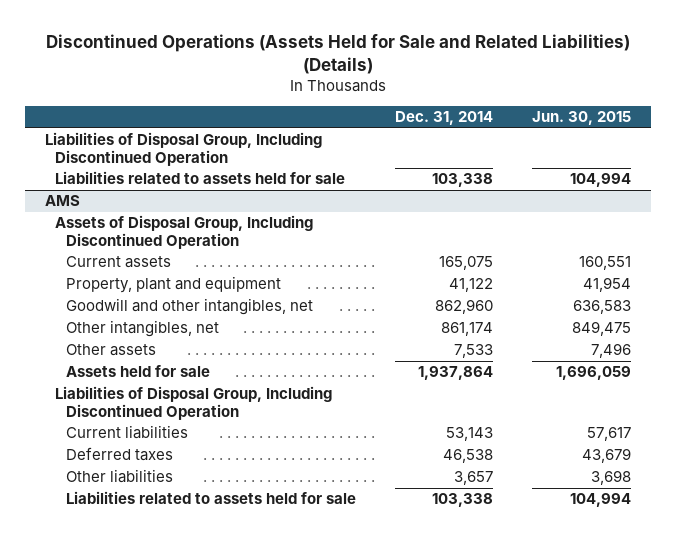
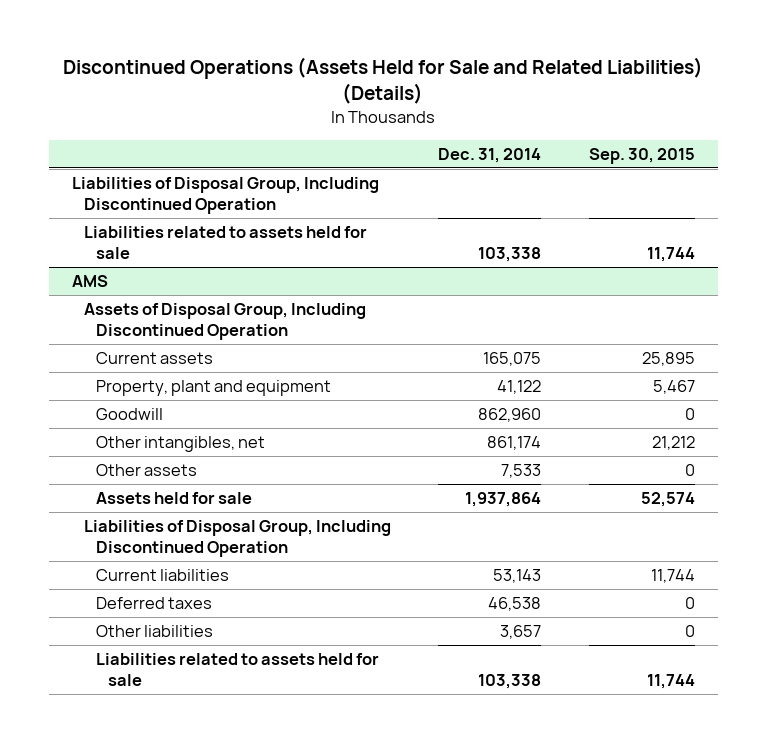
- | Dec. 31, 2014 | Jun. 30, 2015
+ | Dec. 31, 2014 | Sep. 30, 2015
@ AMS
- Goodwill and other intangibles, net | 862,960 | 636,583
+ Goodwill | 862,960 | 0

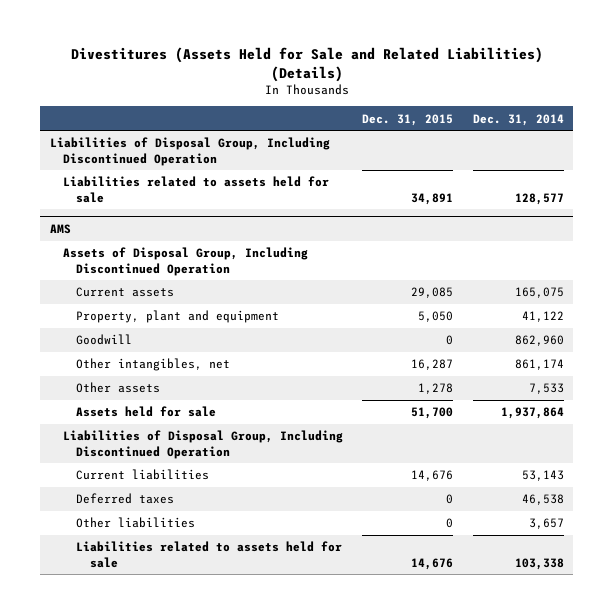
- Discontinued Operations (Assets Held for Sale and Related Liabilities) (Details)
+ Divestitures (Assets Held for Sale and Related Liabilities) (Details)
- | Dec. 31, 2014 | Sep. 30, 2015
+ | Dec. 31, 2015 | Dec. 31, 2014
- Liabilities related to assets held for sale | 103,338 | 11,744
+ Liabilities related to assets held for sale | 34,891 | 128,577

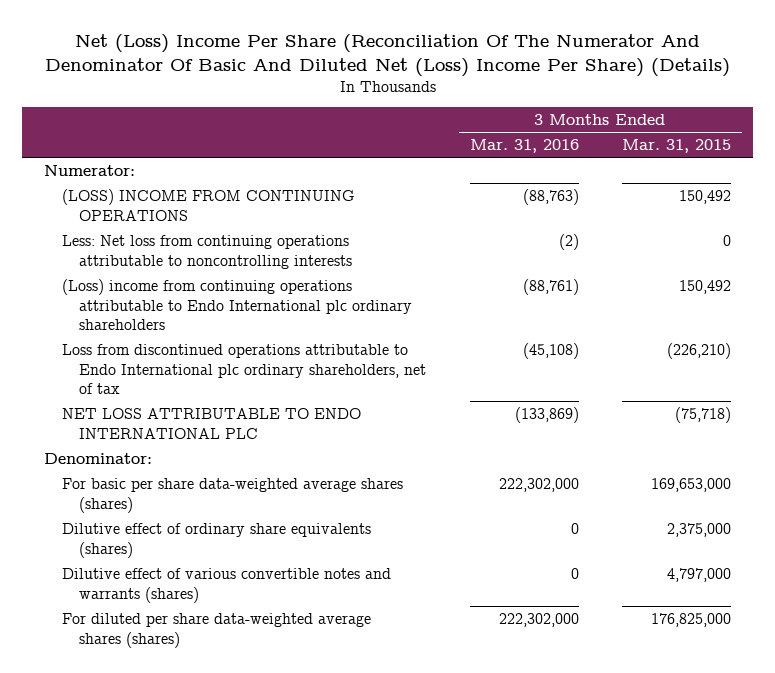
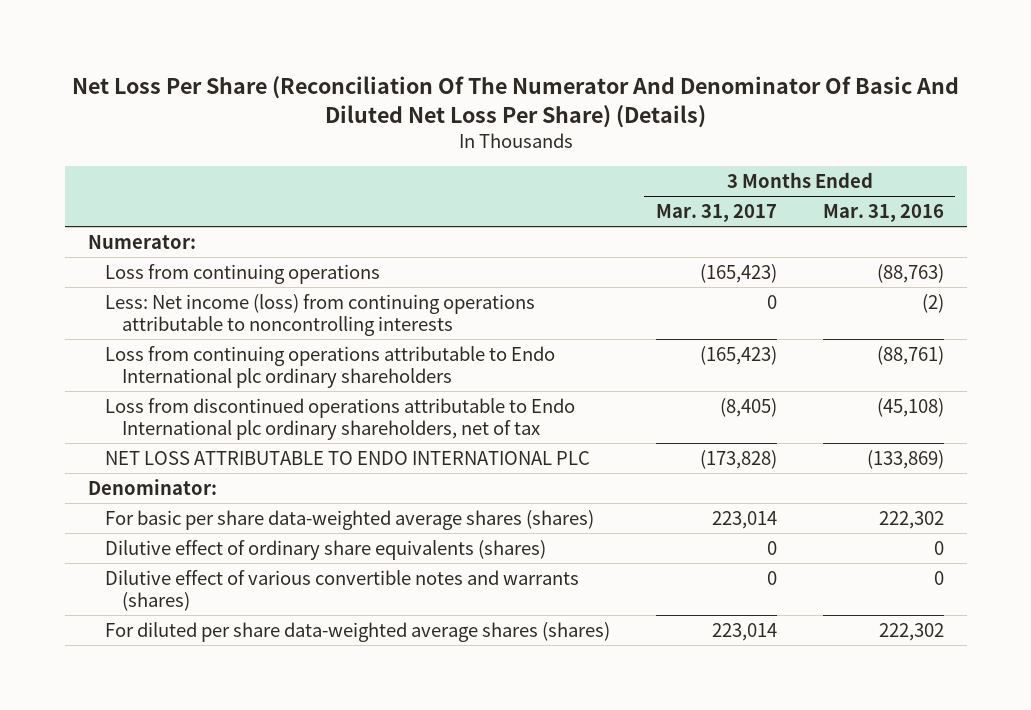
- Net (Loss) Income Per Share (Reconciliation Of The Numerator And Denominator Of Basic And Diluted Net (Loss) Income Per Share) (Details)
+ Net Loss Per Share (Reconciliation Of The Numerator And Denominator Of Basic And Diluted Net Loss Per Share) (Details)
- | 3 Months Ended Mar. 31, 2016 | 3 Months Ended Mar. 31, 2015
+ | 3 Months Ended Mar. 31, 2017 | 3 Months Ended Mar. 31, 2016
- (LOSS) INCOME FROM CONTINUING OPERATIONS | (88,763) | 150,492
- Less: Net loss from continuing operations attributable to noncontrolling interests | (2) | 0
- (Loss) income from continuing operations attributable to Endo International plc ordinary shareholders | (88,761) | 150,492
+ Loss from continuing operations | (165,423) | (88,763)
+ Less: Net income (loss) from continuing operations attributable to noncontrolling interests | 0 | (2)
+ Loss from continuing operations attributable to Endo International plc ordinary shareholders | (165,423) | (88,761)
- For basic per share data-weighted average shares (shares) | 222,302,000 | 169,653,000
+ For basic per share data-weighted average shares (shares) | 223,014 | 222,302
- For diluted per share data-weighted average shares (shares) | 222,302,000 | 176,825,000
+ For diluted per share data-weighted average shares (shares) | 223,014 | 222,302

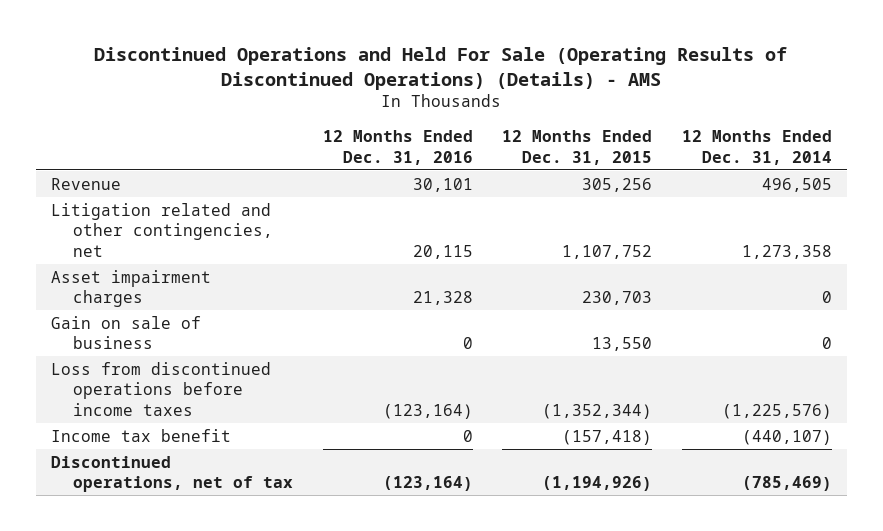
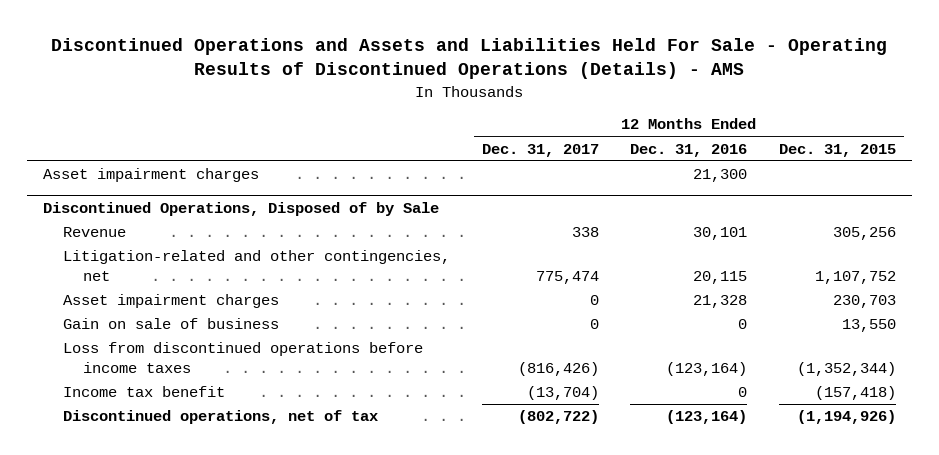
- Discontinued Operations and Held For Sale (Operating Results of Discontinued Operations) (Details) - AMS
+ Discontinued Operations and Assets and Liabilities Held For Sale - Operating Results of Discontinued Operations (Details) - AMS
- | 12 Months Ended Dec. 31, 2016 | 12 Months Ended Dec. 31, 2015 | 12 Months Ended Dec. 31, 2014
+ | 12 Months Ended Dec. 31, 2017 | 12 Months Ended Dec. 31, 2016 | 12 Months Ended Dec. 31, 2015
+ Asset impairment charges | | 21,300 |
+ Discontinued Operations, Disposed of by Sale
- Litigation related and other contingencies, net | 20,115 | 1,107,752 | 1,273,358
+ Litigation-related and other contingencies, net | 775,474 | 20,115 | 1,107,752

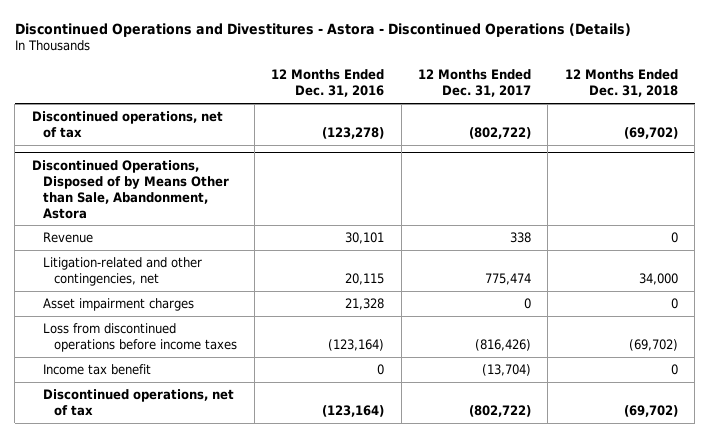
- Discontinued Operations and Assets and Liabilities Held For Sale - Operating Results of Discontinued Operations (Details) - AMS
+ Discontinued Operations and Divestitures - Astora - Discontinued Operations (Details)
- | 12 Months Ended Dec. 31, 2017 | 12 Months Ended Dec. 31, 2016 | 12 Months Ended Dec. 31, 2015
+ | 12 Months Ended Dec. 31, 2016 | 12 Months Ended Dec. 31, 2017 | 12 Months Ended Dec. 31, 2018
- Asset impairment charges | | 21,300 |
- Discontinued Operations, Disposed of by Sale
+ Discontinued operations, net of tax | (123,278) | (802,722) | (69,702)
+ Discontinued Operations, Disposed of by Means Other than Sale, Abandonment, Astora
- Gain on sale of business | 0 | 0 | 13,550

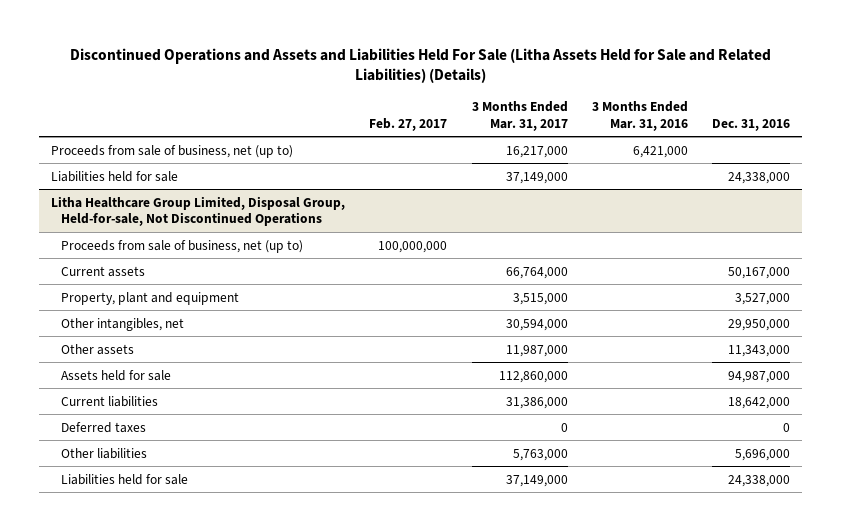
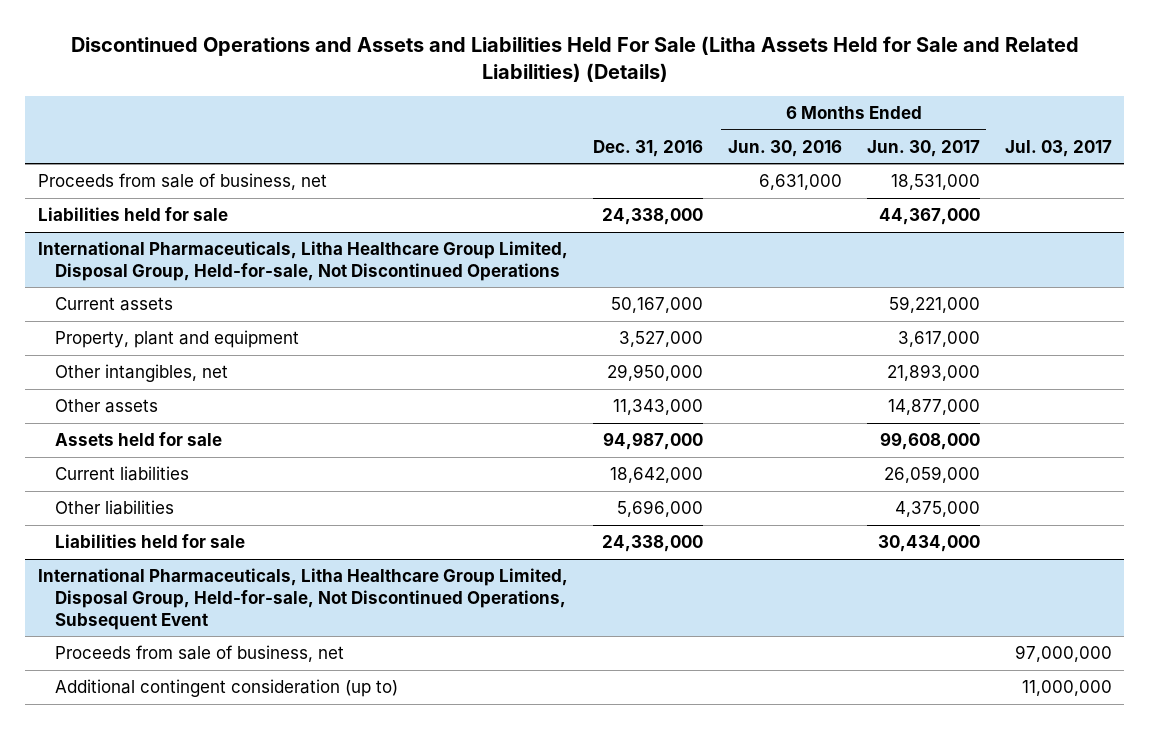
- | Feb. 27, 2017 | 3 Months Ended Mar. 31, 2017 | 3 Months Ended Mar. 31, 2016 | Dec. 31, 2016
+ | Dec. 31, 2016 | 6 Months Ended Jun. 30, 2016 | 6 Months Ended Jun. 30, 2017 | Jul. 03, 2017
- Proceeds from sale of business, net (up to) | | 16,217,000 | 6,421,000 |
+ Proceeds from sale of business, net | | 6,631,000 | 18,531,000 |
- Litha Healthcare Group Limited, Disposal Group, Held-for-sale, Not Discontinued Operations
- Proceeds from sale of business, net (up to) | 100,000,000 | | |
+ International Pharmaceuticals, Litha Healthcare Group Limited, Disposal Group, Held-for-sale, Not Discontinued Operations
- Deferred taxes | | 0 | | 0
+ International Pharmaceuticals, Litha Healthcare Group Limited, Disposal Group, Held-for-sale, Not Discontinued Operations, Subsequent Event
+ Proceeds from sale of business, net | | | | 97,000,000
+ Additional contingent consideration (up to) | | | | 11,000,000

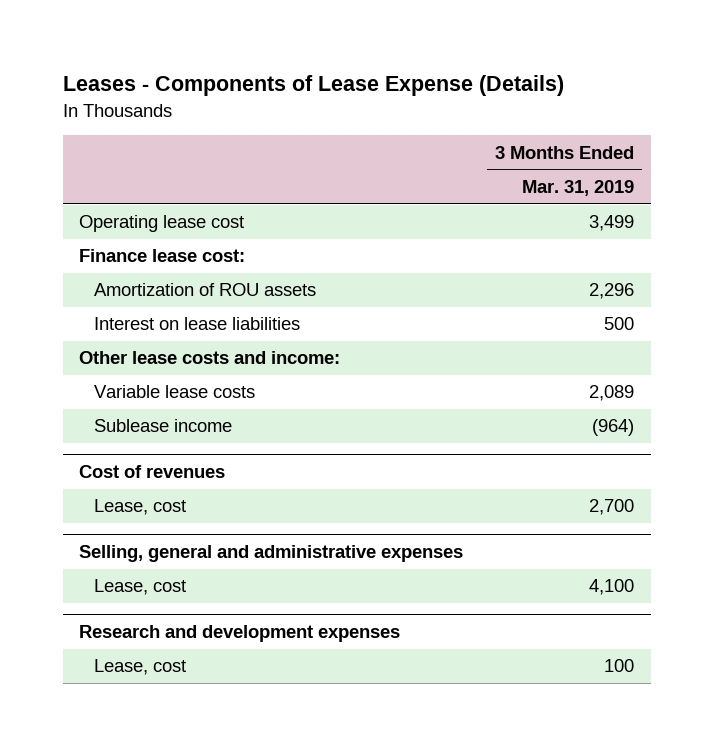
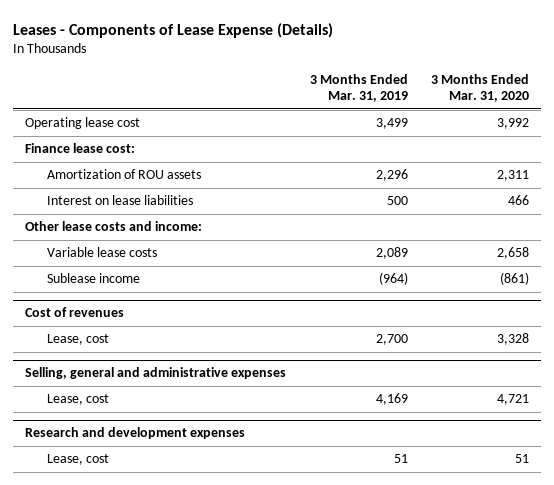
- | 3 Months Ended Mar. 31, 2019
+ | 3 Months Ended Mar. 31, 2019 | 3 Months Ended Mar. 31, 2020
@ Selling, general and administrative expenses
- Lease, cost | 4,100
+ Lease, cost | 4,169 | 4,721
@ Research and development expenses
- Lease, cost | 100
+ Lease, cost | 51 | 51

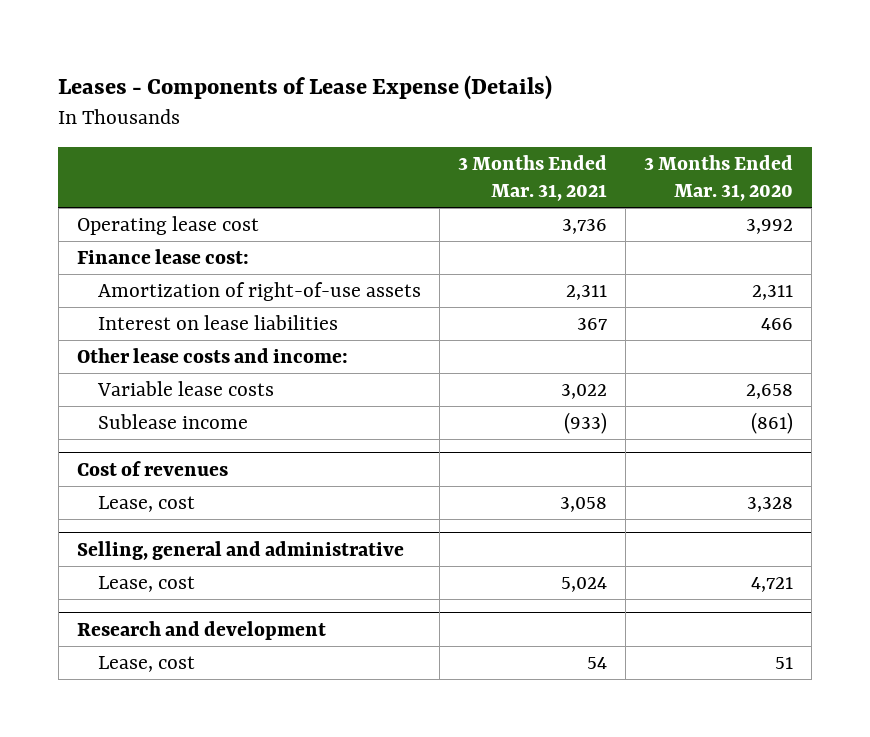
- | 3 Months Ended Mar. 31, 2019 | 3 Months Ended Mar. 31, 2020
+ | 3 Months Ended Mar. 31, 2021 | 3 Months Ended Mar. 31, 2020
- Amortization of ROU assets | 2,296 | 2,311
+ Amortization of right-of-use assets | 2,311 | 2,311
- Selling, general and administrative expenses
+ Selling, general and administrative
- Research and development expenses
+ Research and development

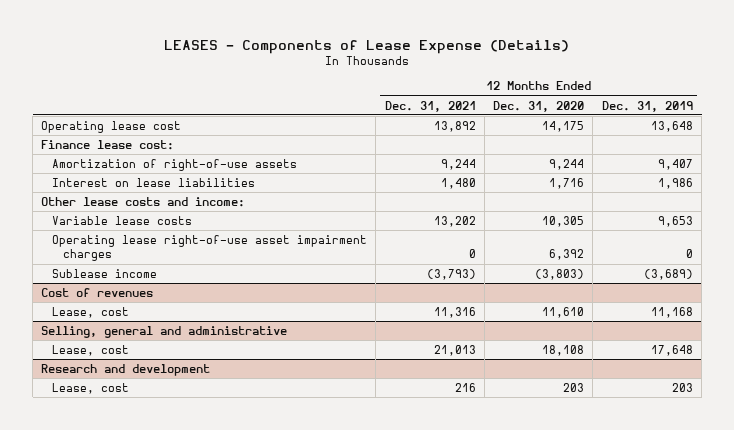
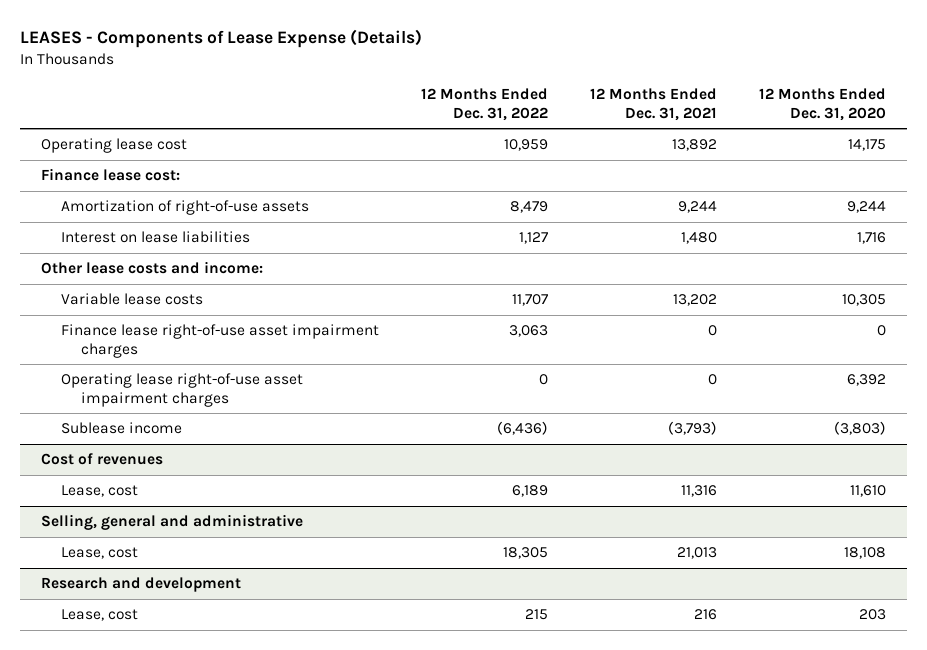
- | 12 Months Ended Dec. 31, 2021 | 12 Months Ended Dec. 31, 2020 | 12 Months Ended Dec. 31, 2019
+ | 12 Months Ended Dec. 31, 2022 | 12 Months Ended Dec. 31, 2021 | 12 Months Ended Dec. 31, 2020
+ Finance lease right-of-use asset impairment charges | 3,063 | 0 | 0

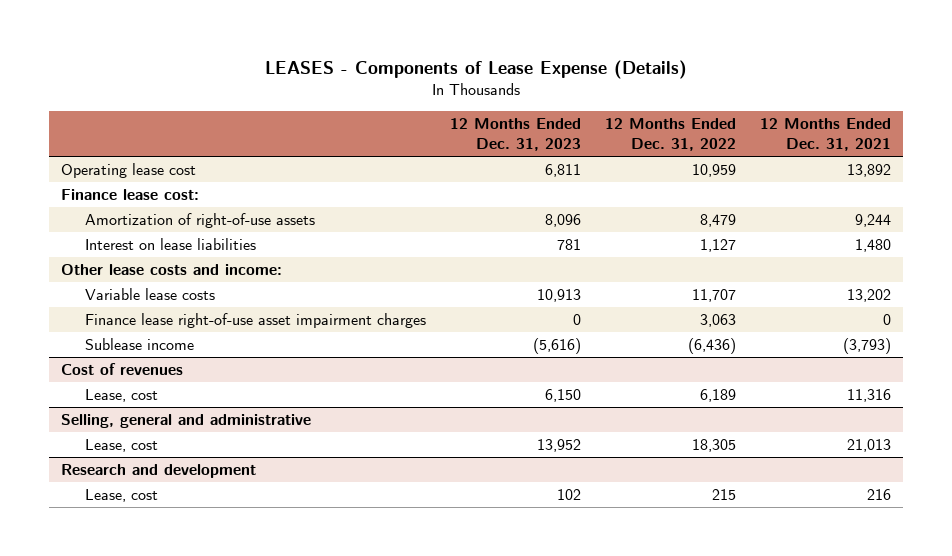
- | 12 Months Ended Dec. 31, 2022 | 12 Months Ended Dec. 31, 2021 | 12 Months Ended Dec. 31, 2020
+ | 12 Months Ended Dec. 31, 2023 | 12 Months Ended Dec. 31, 2022 | 12 Months Ended Dec. 31, 2021
- Operating lease right-of-use asset impairment charges | 0 | 0 | 6,392

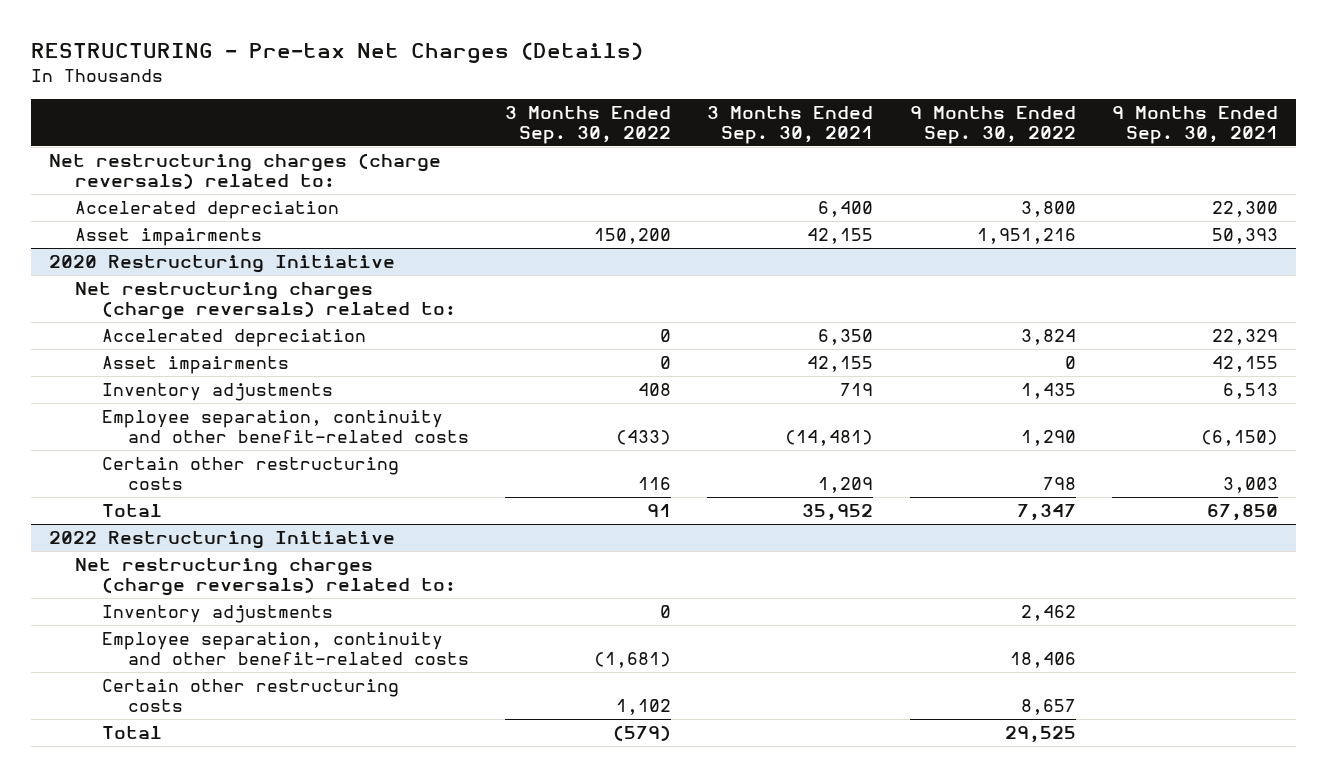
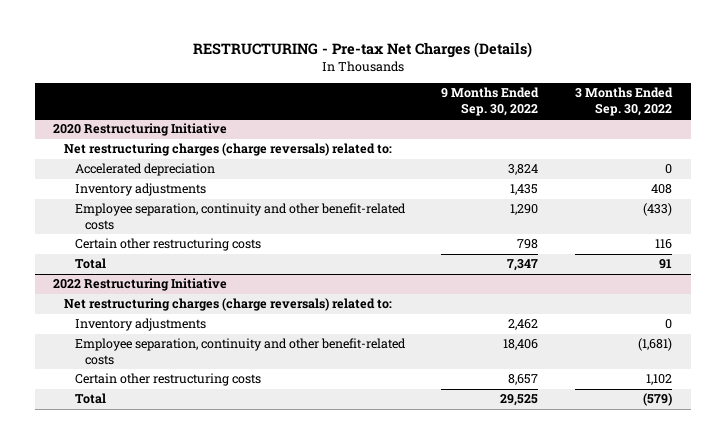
- | 3 Months Ended Sep. 30, 2022 | 3 Months Ended Sep. 30, 2021 | 9 Months Ended Sep. 30, 2022 | 9 Months Ended Sep. 30, 2021
+ | 9 Months Ended Sep. 30, 2022 | 3 Months Ended Sep. 30, 2022
- Net restructuring charges (charge reversals) related to:
- Accelerated depreciation | | 6,400 | 3,800 | 22,300
- Asset impairments | 150,200 | 42,155 | 1,951,216 | 50,393
@ 2020 Restructuring Initiative
- Asset impairments | 0 | 42,155 | 0 | 42,155

